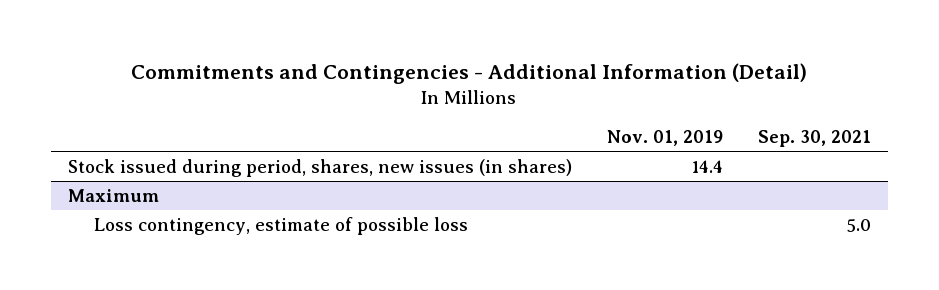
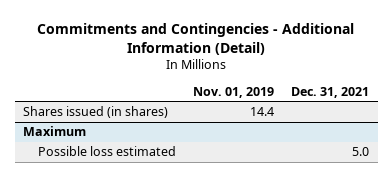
- | Nov. 01, 2019 | Sep. 30, 2021
+ | Nov. 01, 2019 | Dec. 31, 2021
- Stock issued during period, shares, new issues (in shares) | 14.4 |
+ Shares issued (in shares) | 14.4 |
@ Maximum
- Loss contingency, estimate of possible loss | | 5.0
+ Possible loss estimated | | 5.0

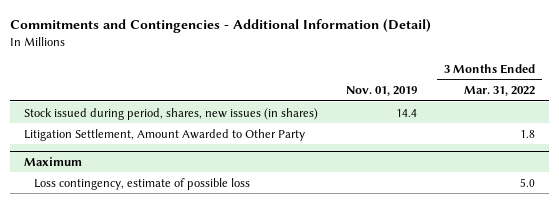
- | Nov. 01, 2019 | Dec. 31, 2021
+ | Nov. 01, 2019 | 3 Months Ended Mar. 31, 2022
- Shares issued (in shares) | 14.4 |
+ Stock issued during period, shares, new issues (in shares) | 14.4 |
+ Litigation Settlement, Amount Awarded to Other Party | | 1.8
@ Maximum
- Possible loss estimated | | 5.0
+ Loss contingency, estimate of possible loss | | 5.0

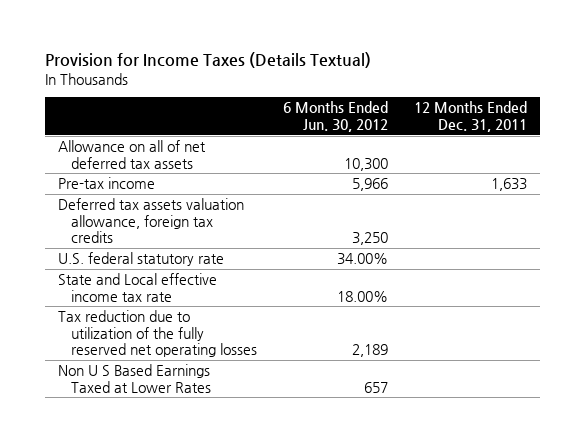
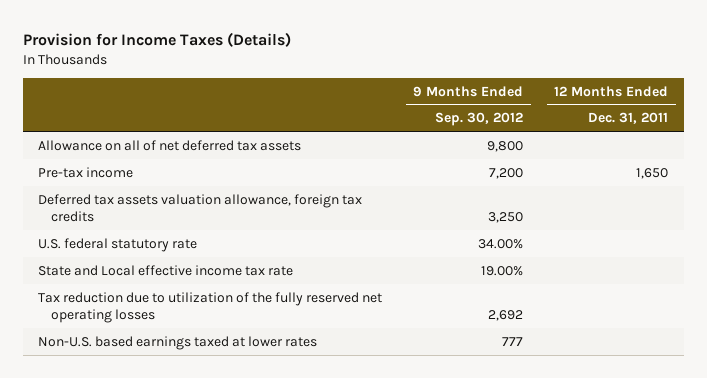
- Provision for Income Taxes (Details Textual)
+ Provision for Income Taxes (Details)
- | 6 Months Ended Jun. 30, 2012 | 12 Months Ended Dec. 31, 2011
+ | 9 Months Ended Sep. 30, 2012 | 12 Months Ended Dec. 31, 2011
- Pre-tax income | 5,966 | 1,633
+ Pre-tax income | 7,200 | 1,650
- Non U S Based Earnings Taxed at Lower Rates | 657 |
+ Non-U.S. based earnings taxed at lower rates | 777 |

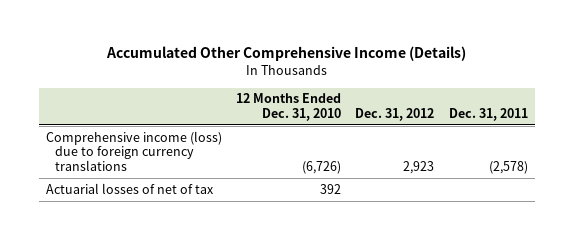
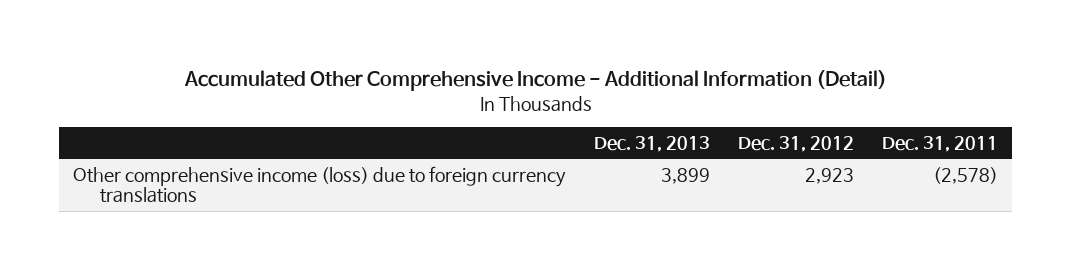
- Accumulated Other Comprehensive Income (Details)
+ Accumulated Other Comprehensive Income - Additional Information (Detail)
- | 12 Months Ended Dec. 31, 2010 | Dec. 31, 2012 | Dec. 31, 2011
+ | Dec. 31, 2013 | Dec. 31, 2012 | Dec. 31, 2011
- Comprehensive income (loss) due to foreign currency translations | (6,726) | 2,923 | (2,578)
- Actuarial losses of net of tax | 392 | |
+ Other comprehensive income (loss) due to foreign currency translations | 3,899 | 2,923 | (2,578)

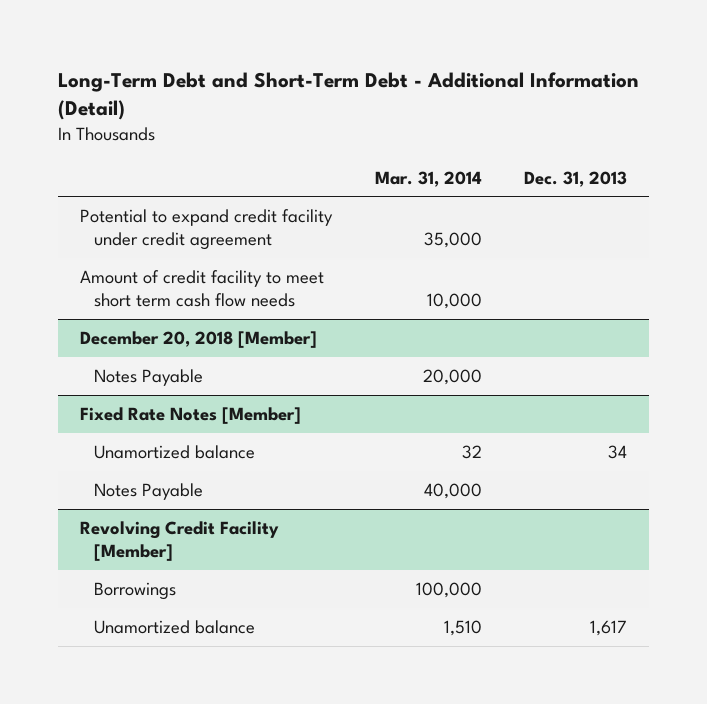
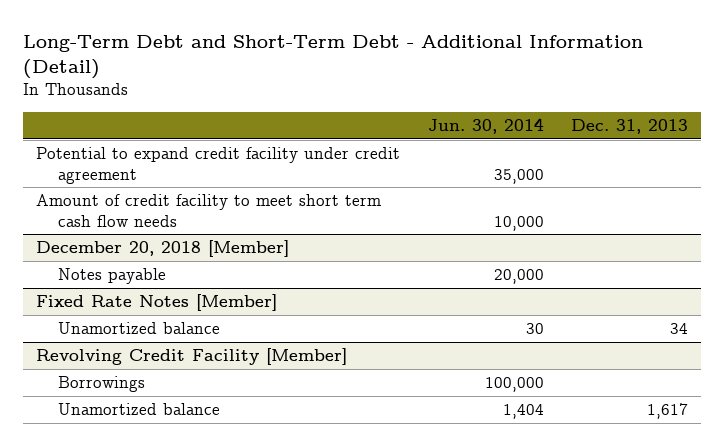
- | Mar. 31, 2014 | Dec. 31, 2013
+ | Jun. 30, 2014 | Dec. 31, 2013
@ December 20, 2018 [Member]
- Notes Payable | 20,000 |
+ Notes payable | 20,000 |
@ Fixed Rate Notes [Member]
- Notes Payable | 40,000 |

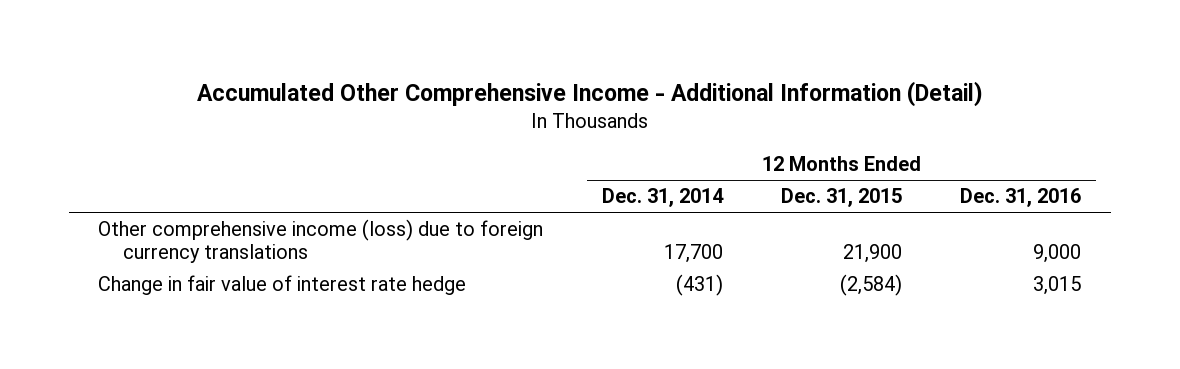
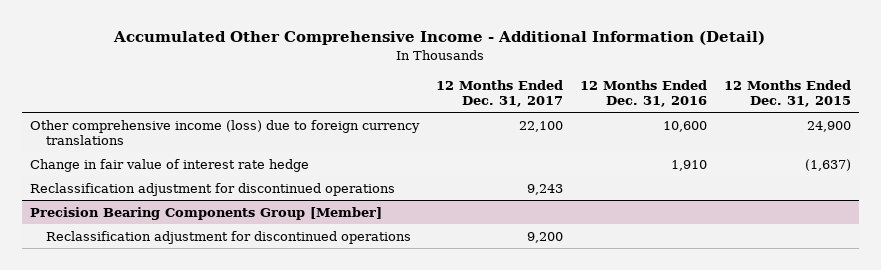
- | 12 Months Ended Dec. 31, 2014 | 12 Months Ended Dec. 31, 2015 | 12 Months Ended Dec. 31, 2016
+ | 12 Months Ended Dec. 31, 2017 | 12 Months Ended Dec. 31, 2016 | 12 Months Ended Dec. 31, 2015
- Other comprehensive income (loss) due to foreign currency translations | 17,700 | 21,900 | 9,000
- Change in fair value of interest rate hedge | (431) | (2,584) | 3,015
+ Other comprehensive income (loss) due to foreign currency translations | 22,100 | 10,600 | 24,900
+ Change in fair value of interest rate hedge | | 1,910 | (1,637)
+ Reclassification adjustment for discontinued operations | 9,243 | |
+ Precision Bearing Components Group [Member]
+ Reclassification adjustment for discontinued operations | 9,200 | |

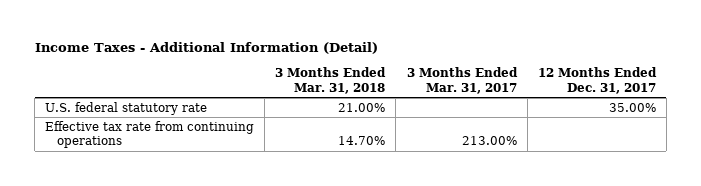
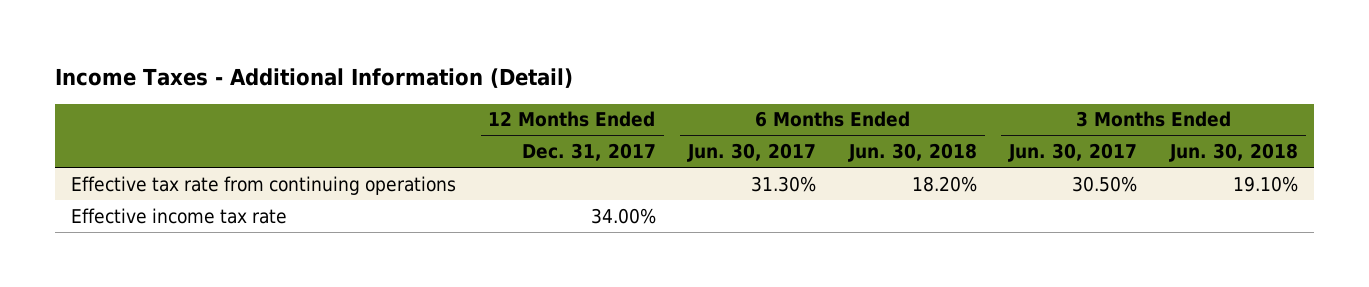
- | 3 Months Ended Mar. 31, 2018 | 3 Months Ended Mar. 31, 2017 | 12 Months Ended Dec. 31, 2017
+ | 12 Months Ended Dec. 31, 2017 | 6 Months Ended Jun. 30, 2017 | 6 Months Ended Jun. 30, 2018 | 3 Months Ended Jun. 30, 2017 | 3 Months Ended Jun. 30, 2018
- U.S. federal statutory rate | 21.00% | | 35.00%
+ Effective income tax rate | 34.00% | | | |

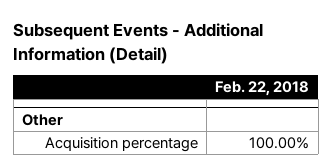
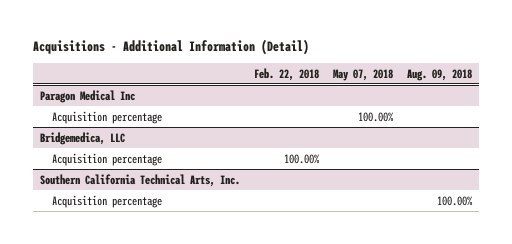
- Subsequent Events - Additional Information (Detail)
+ Acquisitions - Additional Information (Detail)
- | Feb. 22, 2018
+ | Feb. 22, 2018 | May 07, 2018 | Aug. 09, 2018
- Other
+ Paragon Medical Inc
+ Acquisition percentage | | 100.00% |
+ Bridgemedica, LLC
+ Southern California Technical Arts, Inc.
+ Acquisition percentage | | | 100.00%

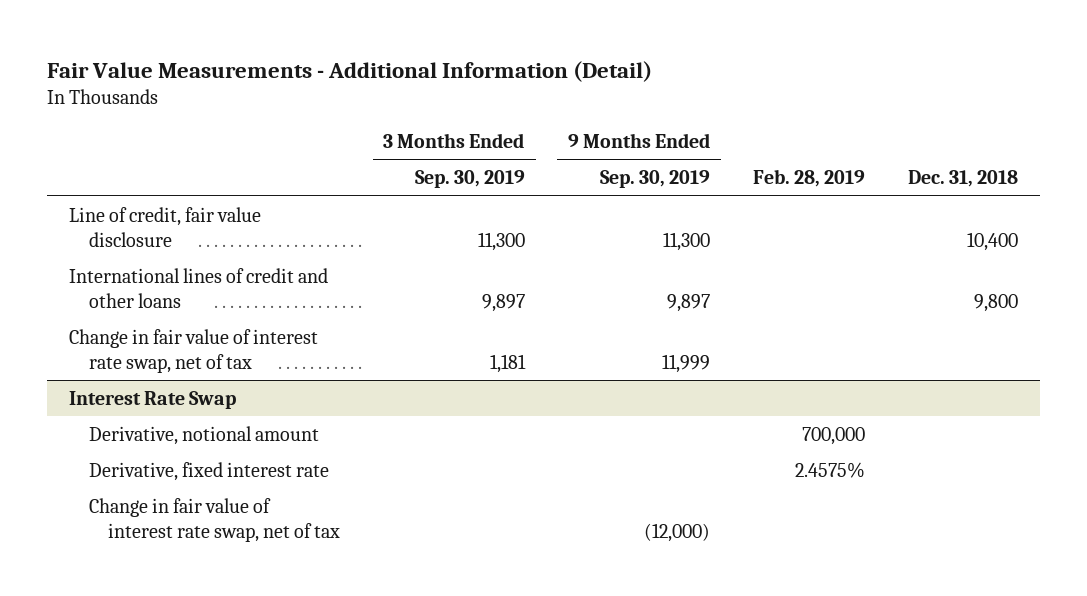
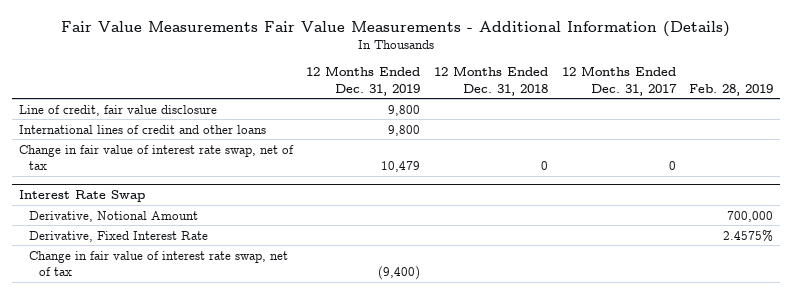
- Fair Value Measurements - Additional Information (Detail)
+ Fair Value Measurements Fair Value Measurements - Additional Information (Details)
- | 3 Months Ended Sep. 30, 2019 | 9 Months Ended Sep. 30, 2019 | Feb. 28, 2019 | Dec. 31, 2018
+ | 12 Months Ended Dec. 31, 2019 | 12 Months Ended Dec. 31, 2018 | 12 Months Ended Dec. 31, 2017 | Feb. 28, 2019
@ Interest Rate Swap
- Derivative, notional amount | | | 700,000 |
- Derivative, fixed interest rate | | | 2.4575% |
+ Derivative, Notional Amount | | | | 700,000
+ Derivative, Fixed Interest Rate | | | | 2.4575%

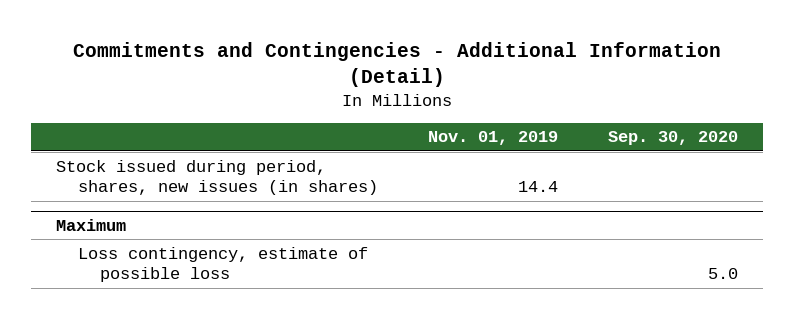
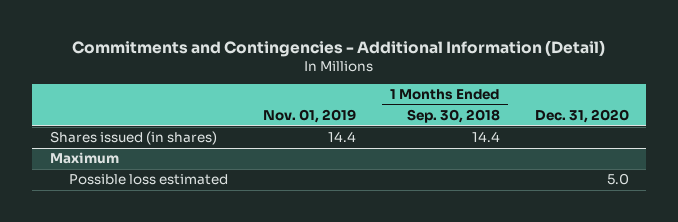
- | Nov. 01, 2019 | Sep. 30, 2020
+ | Nov. 01, 2019 | 1 Months Ended Sep. 30, 2018 | Dec. 31, 2020
- Stock issued during period, shares, new issues (in shares) | 14.4 |
+ Shares issued (in shares) | 14.4 | 14.4 |
@ Maximum
- Loss contingency, estimate of possible loss | | 5.0
+ Possible loss estimated | | | 5.0

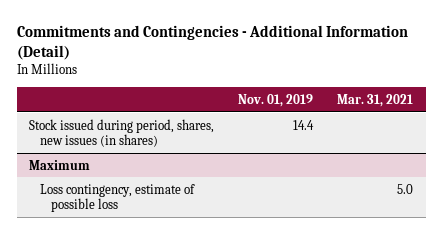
- | Nov. 01, 2019 | 1 Months Ended Sep. 30, 2018 | Dec. 31, 2020
+ | Nov. 01, 2019 | Mar. 31, 2021
- Shares issued (in shares) | 14.4 | 14.4 |
+ Stock issued during period, shares, new issues (in shares) | 14.4 |
@ Maximum
- Possible loss estimated | | | 5.0
+ Loss contingency, estimate of possible loss | | 5.0

